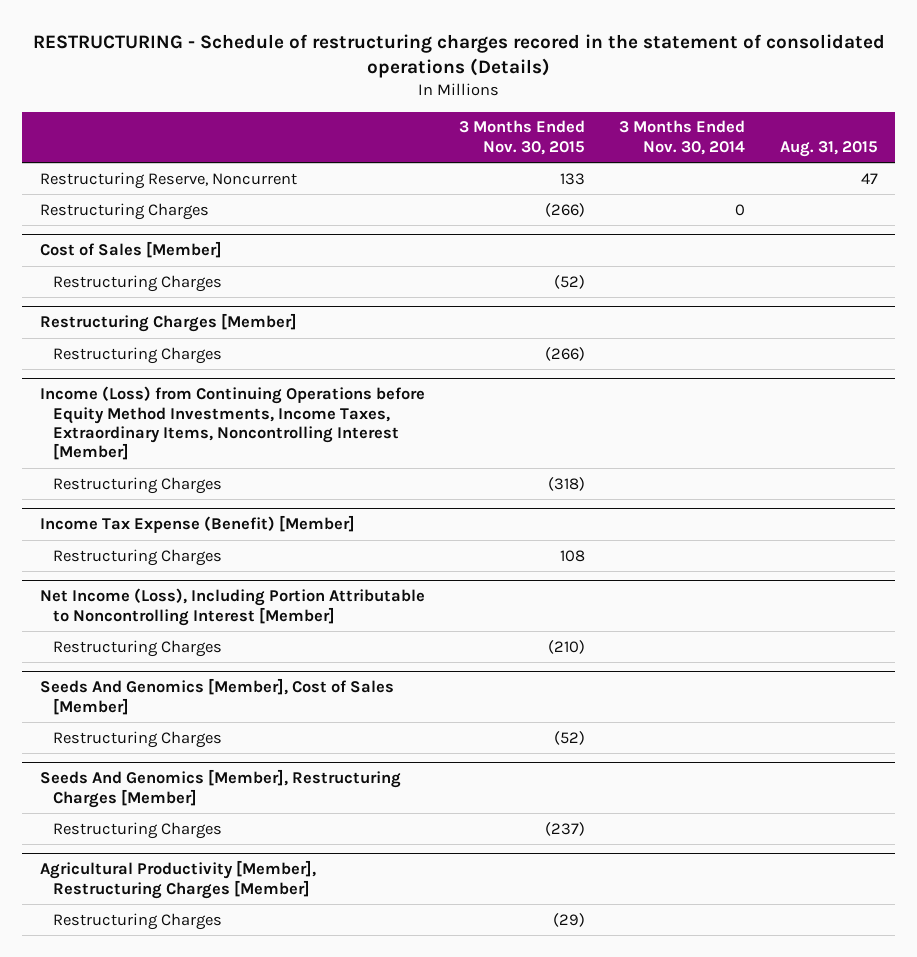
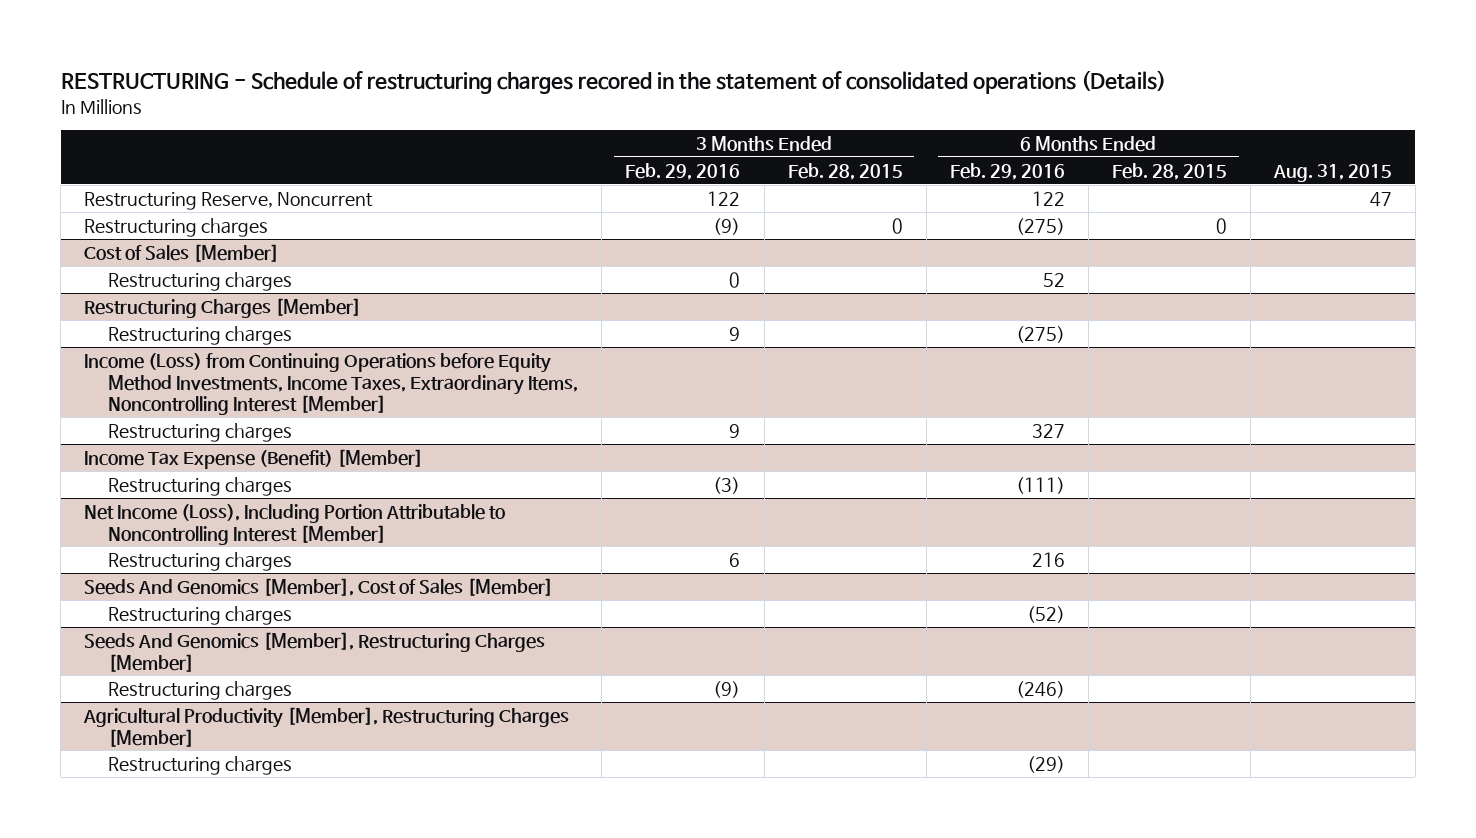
- | 3 Months Ended Nov. 30, 2015 | 3 Months Ended Nov. 30, 2014 | Aug. 31, 2015
+ | 3 Months Ended Feb. 29, 2016 | 3 Months Ended Feb. 28, 2015 | 6 Months Ended Feb. 29, 2016 | 6 Months Ended Feb. 28, 2015 | Aug. 31, 2015
- Restructuring Charges | (266) | 0 |
+ Restructuring charges | (9) | 0 | (275) | 0 |
@ Cost of Sales [Member]
- Restructuring Charges | (52) | |
+ Restructuring charges | 0 | | 52 | |
@ Restructuring Charges [Member]
- Restructuring Charges | (266) | |
+ Restructuring charges | 9 | | (275) | |
@ Income (Loss) from Continuing Operations before Equity Method Investments, Income Taxes, Extraordinary Items, Noncontrolling Interest [Member]
- Restructuring Charges | (318) | |
+ Restructuring charges | 9 | | 327 | |
@ Income Tax Expense (Benefit) [Member]
- Restructuring Charges | 108 | |
+ Restructuring charges | (3) | | (111) | |
@ Net Income (Loss), Including Portion Attributable to Noncontrolling Interest [Member]
- Restructuring Charges | (210) | |
+ Restructuring charges | 6 | | 216 | |
@ Seeds And Genomics [Member], Cost of Sales [Member]
- Restructuring Charges | (52) | |
+ Restructuring charges | | | (52) | |
@ Seeds And Genomics [Member], Restructuring Charges [Member]
- Restructuring Charges | (237) | |
+ Restructuring charges | (9) | | (246) | |
@ Agricultural Productivity [Member], Restructuring Charges [Member]
- Restructuring Charges | (29) | |
+ Restructuring charges | | | (29) | |

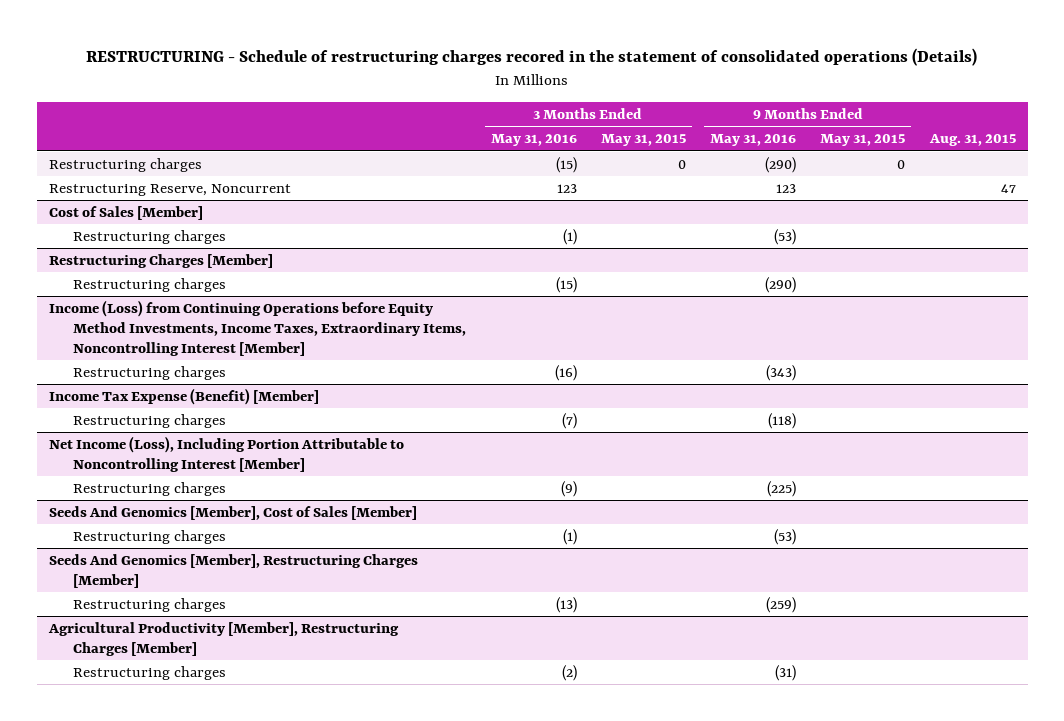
- | 3 Months Ended Feb. 29, 2016 | 3 Months Ended Feb. 28, 2015 | 6 Months Ended Feb. 29, 2016 | 6 Months Ended Feb. 28, 2015 | Aug. 31, 2015
+ | 3 Months Ended May 31, 2016 | 3 Months Ended May 31, 2015 | 9 Months Ended May 31, 2016 | 9 Months Ended May 31, 2015 | Aug. 31, 2015
moved down: Restructuring Reserve, Noncurrent | 123 | | 123 | | 47

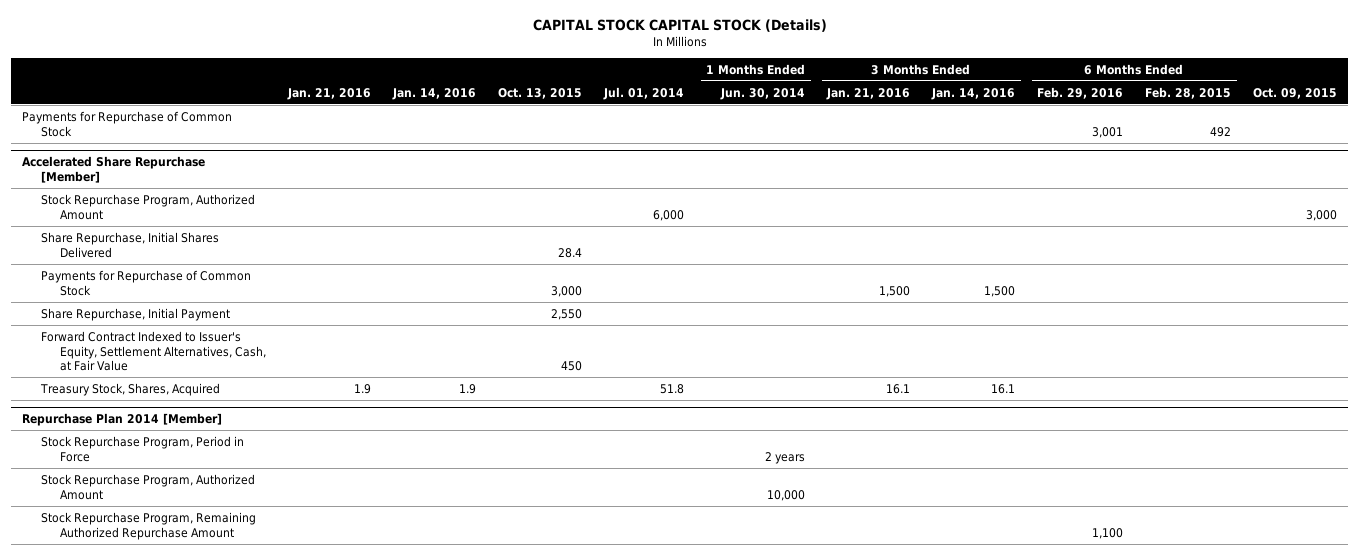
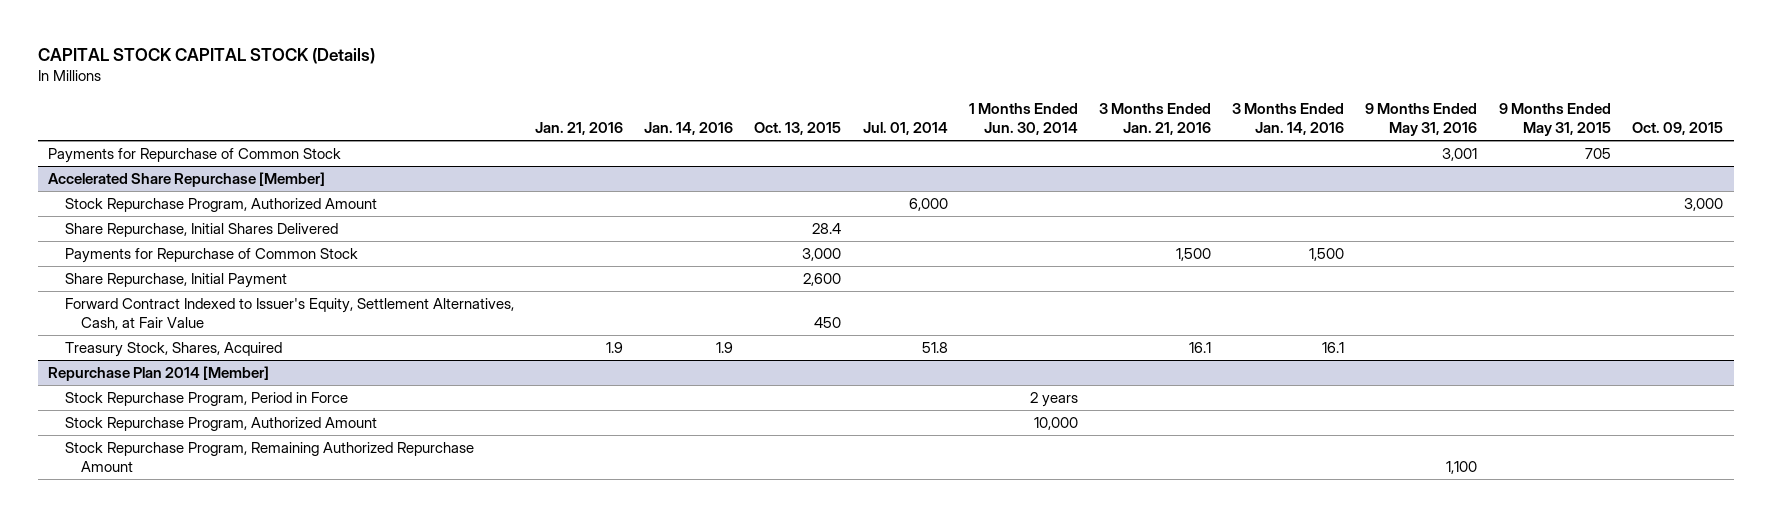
- | Jan. 21, 2016 | Jan. 14, 2016 | Oct. 13, 2015 | Jul. 01, 2014 | 1 Months Ended Jun. 30, 2014 | 3 Months Ended Jan. 21, 2016 | 3 Months Ended Jan. 14, 2016 | 6 Months Ended Feb. 29, 2016 | 6 Months Ended Feb. 28, 2015 | Oct. 09, 2015
+ | Jan. 21, 2016 | Jan. 14, 2016 | Oct. 13, 2015 | Jul. 01, 2014 | 1 Months Ended Jun. 30, 2014 | 3 Months Ended Jan. 21, 2016 | 3 Months Ended Jan. 14, 2016 | 9 Months Ended May 31, 2016 | 9 Months Ended May 31, 2015 | Oct. 09, 2015
@ Accelerated Share Repurchase [Member]
- Share Repurchase, Initial Payment | | | 2,550 | | | | | | |
+ Share Repurchase, Initial Payment | | | 2,600 | | | | | | |

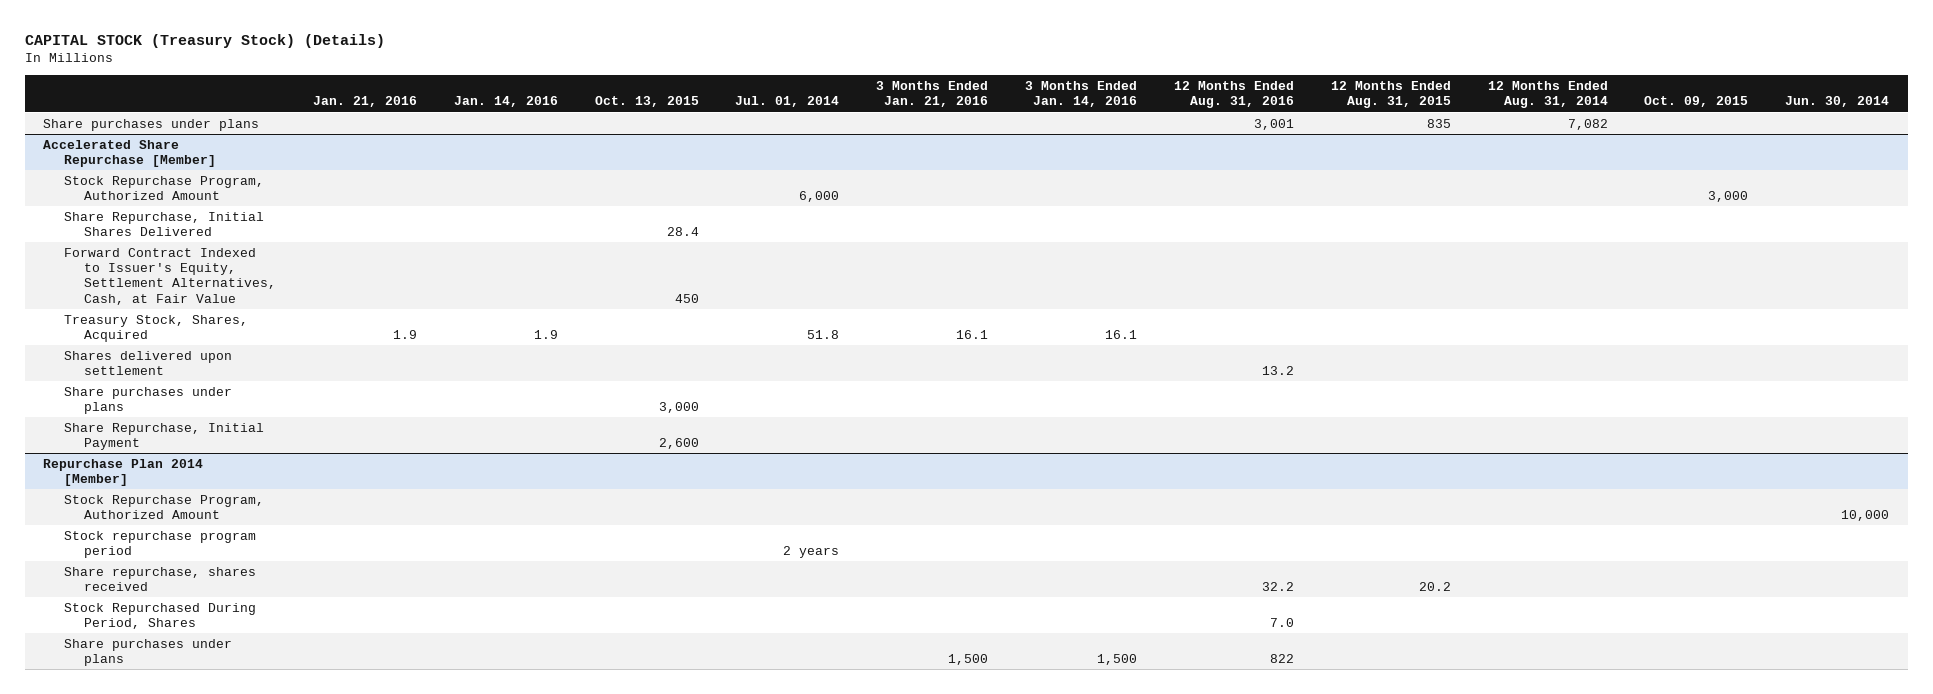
- CAPITAL STOCK CAPITAL STOCK (Details)
+ CAPITAL STOCK (Treasury Stock) (Details)
- | Jan. 21, 2016 | Jan. 14, 2016 | Oct. 13, 2015 | Jul. 01, 2014 | 1 Months Ended Jun. 30, 2014 | 3 Months Ended Jan. 21, 2016 | 3 Months Ended Jan. 14, 2016 | 9 Months Ended May 31, 2016 | 9 Months Ended May 31, 2015 | Oct. 09, 2015
+ | Jan. 21, 2016 | Jan. 14, 2016 | Oct. 13, 2015 | Jul. 01, 2014 | 3 Months Ended Jan. 21, 2016 | 3 Months Ended Jan. 14, 2016 | 12 Months Ended Aug. 31, 2016 | 12 Months Ended Aug. 31, 2015 | 12 Months Ended Aug. 31, 2014 | Oct. 09, 2015 | Jun. 30, 2014
- Payments for Repurchase of Common Stock | | | | | | | | 3,001 | 705 |
+ Share purchases under plans | | | | | | | 3,001 | 835 | 7,082 | |
@ Accelerated Share Repurchase [Member]
- Payments for Repurchase of Common Stock | | | 3,000 | | | 1,500 | 1,500 | | |
+ Shares delivered upon settlement | | | | | | | 13.2 | | | |
+ Share purchases under plans | | | 3,000 | | | | | | | |
moved down: Share Repurchase, Initial Payment | | | 2,600 | | | | | | | |
@ Repurchase Plan 2014 [Member]
- Stock Repurchase Program, Period in Force | | | | | 2 years | | | | |
- Stock Repurchase Program, Remaining Authorized Repurchase Amount | | | | | | | | 1,100 | |
+ Stock repurchase program period | | | | 2 years | | | | | | |
+ Share repurchase, shares received | | | | | | | 32.2 | 20.2 | | |
+ Stock Repurchased During Period, Shares | | | | | | | 7.0 | | | |
+ Share purchases under plans | | | | | 1,500 | 1,500 | 822 | | | |

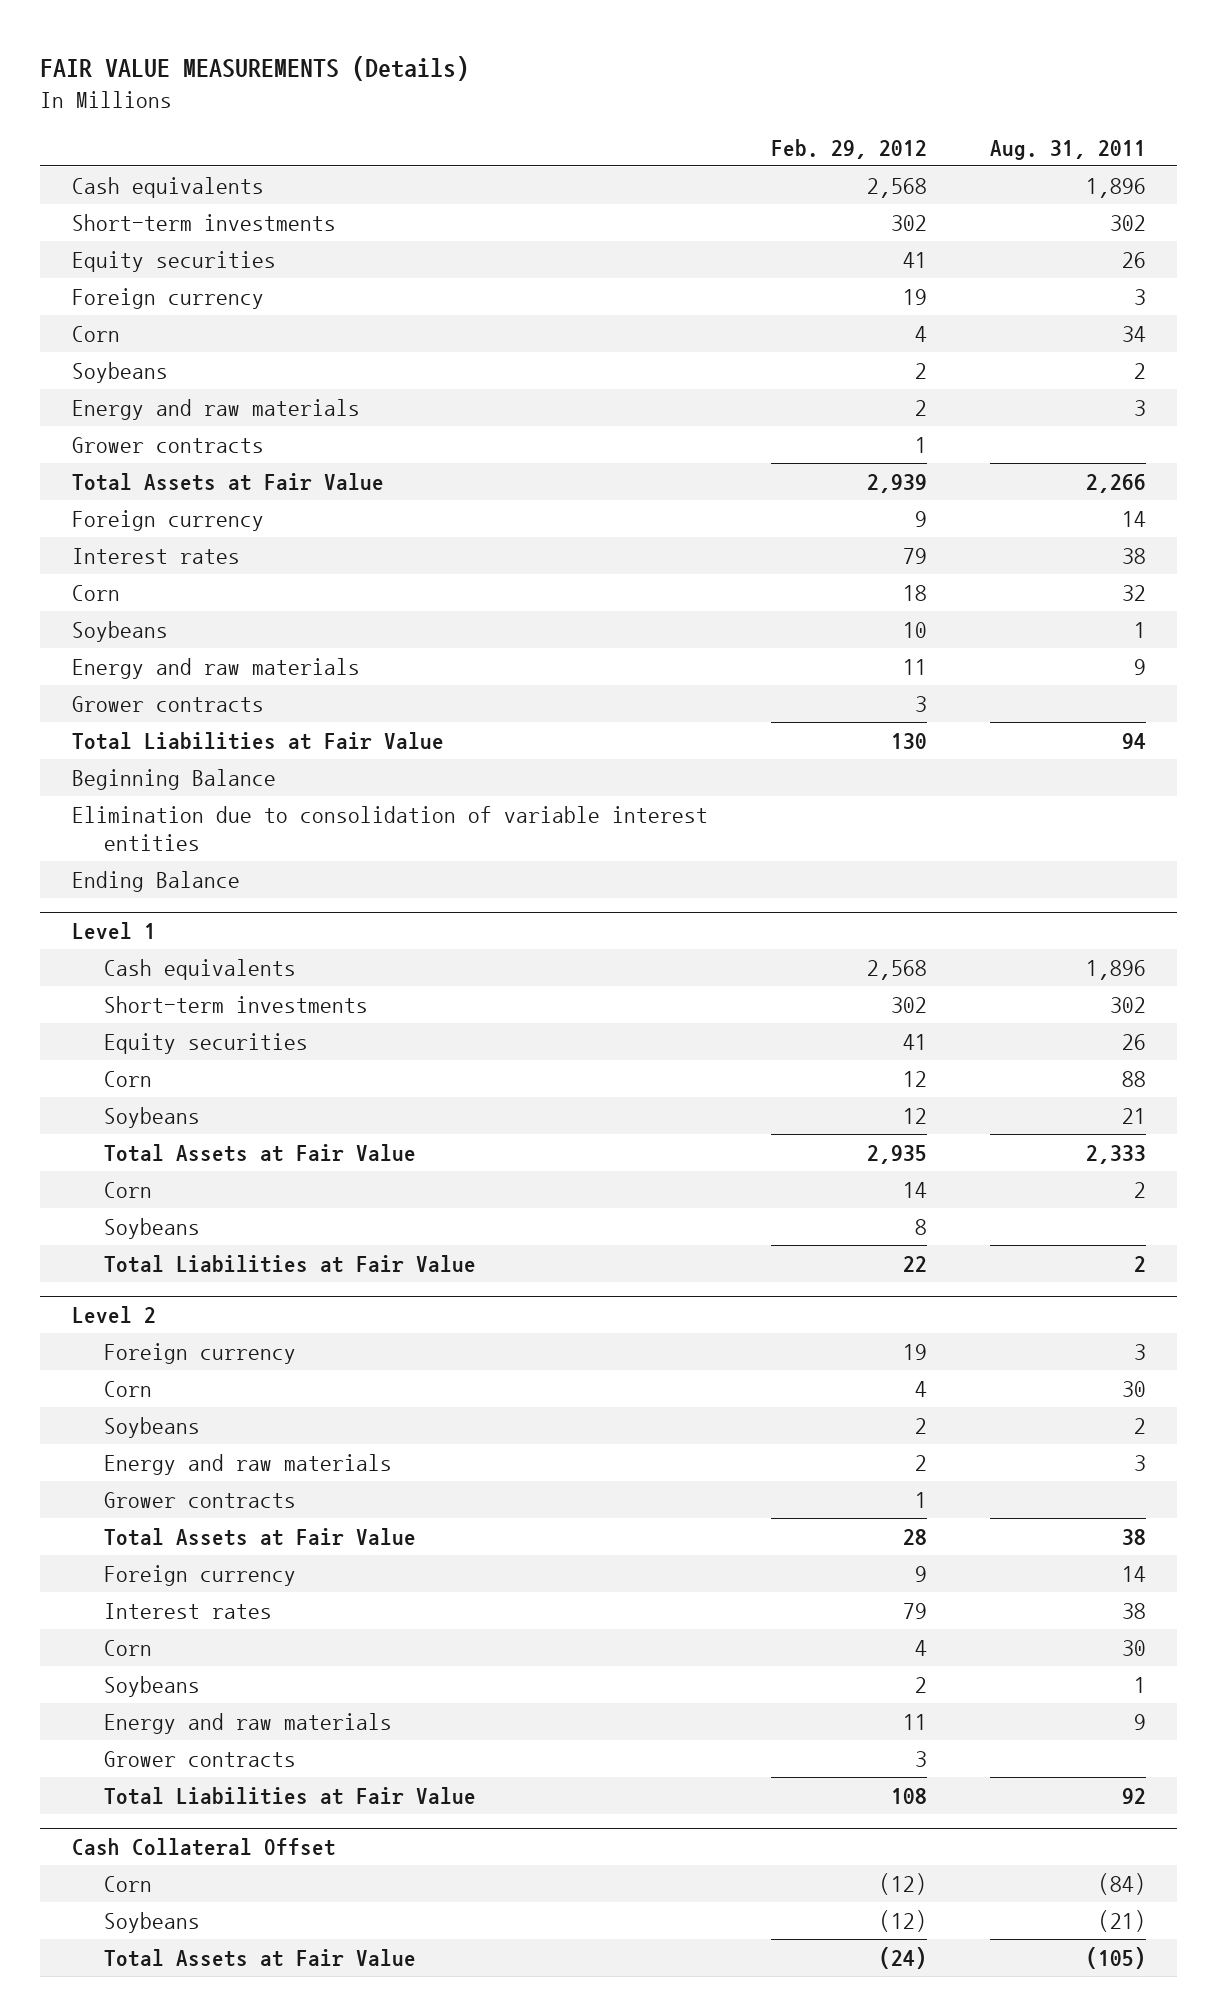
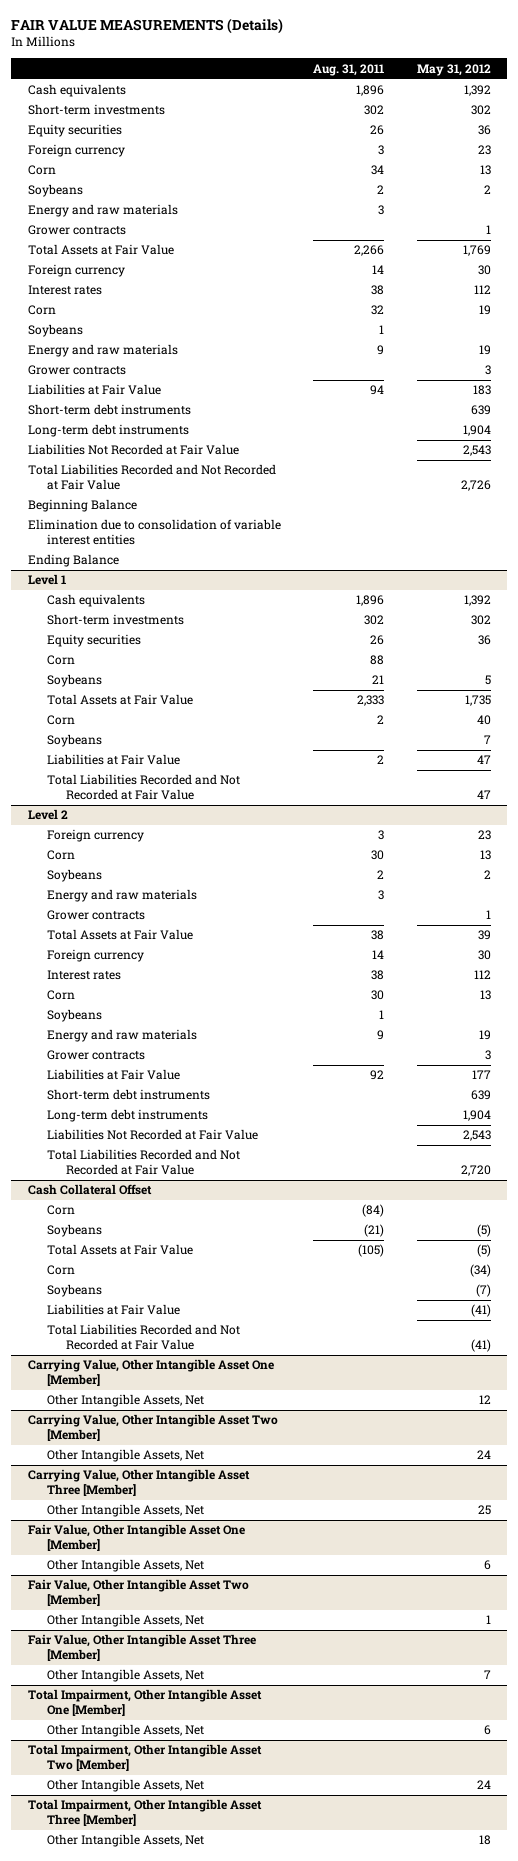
- | Feb. 29, 2012 | Aug. 31, 2011
+ | Aug. 31, 2011 | May 31, 2012
- Total Liabilities at Fair Value | 130 | 94
+ Liabilities at Fair Value | 94 | 183
+ Short-term debt instruments | | 639
+ Long-term debt instruments | | 1,904
+ Liabilities Not Recorded at Fair Value | | 2,543
+ Total Liabilities Recorded and Not Recorded at Fair Value | | 2,726
@ Level 1
- Total Liabilities at Fair Value | 22 | 2
+ Liabilities at Fair Value | 2 | 47
+ Total Liabilities Recorded and Not Recorded at Fair Value | | 47
@ Level 2
- Total Liabilities at Fair Value | 108 | 92
+ Liabilities at Fair Value | 92 | 177
+ Short-term debt instruments | | 639
+ Long-term debt instruments | | 1,904
+ Liabilities Not Recorded at Fair Value | | 2,543
+ Total Liabilities Recorded and Not Recorded at Fair Value | | 2,720
@ Cash Collateral Offset
+ Corn | | (34)
+ Soybeans | | (7)
+ Liabilities at Fair Value | | (41)
+ Total Liabilities Recorded and Not Recorded at Fair Value | | (41)
+ Carrying Value, Other Intangible Asset One [Member]
+ Other Intangible Assets, Net | | 12
+ Carrying Value, Other Intangible Asset Two [Member]
+ Other Intangible Assets, Net | | 24
+ Carrying Value, Other Intangible Asset Three [Member]
+ Other Intangible Assets, Net | | 25
+ Fair Value, Other Intangible Asset One [Member]
+ Other Intangible Assets, Net | | 6
+ Fair Value, Other Intangible Asset Two [Member]
+ Other Intangible Assets, Net | | 1
+ Fair Value, Other Intangible Asset Three [Member]
+ Other Intangible Assets, Net | | 7
+ Total Impairment, Other Intangible Asset One [Member]
+ Other Intangible Assets, Net | | 6
+ Total Impairment, Other Intangible Asset Two [Member]
+ Other Intangible Assets, Net | | 24
+ Total Impairment, Other Intangible Asset Three [Member]
+ Other Intangible Assets, Net | | 18

